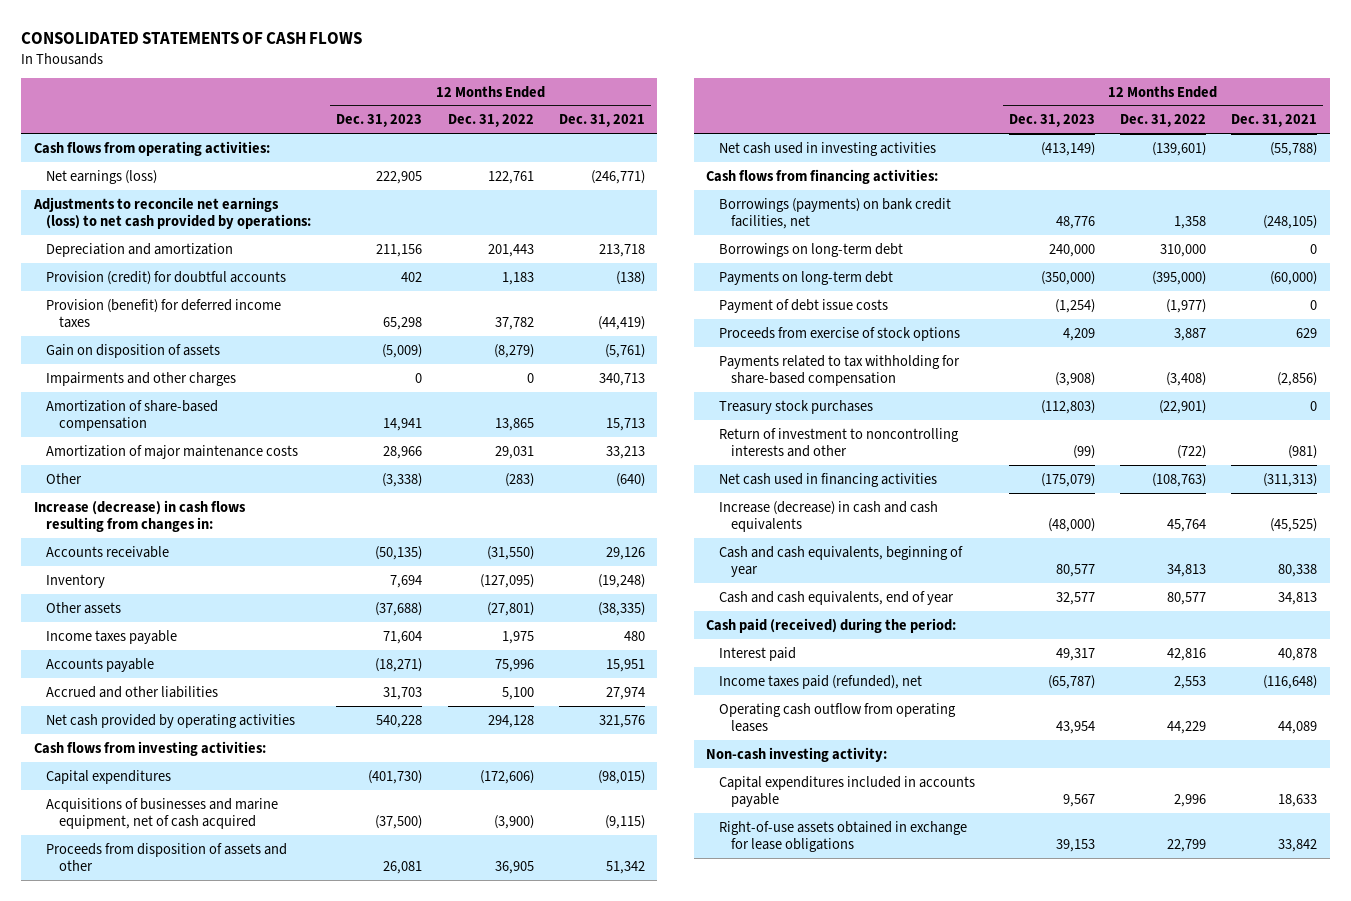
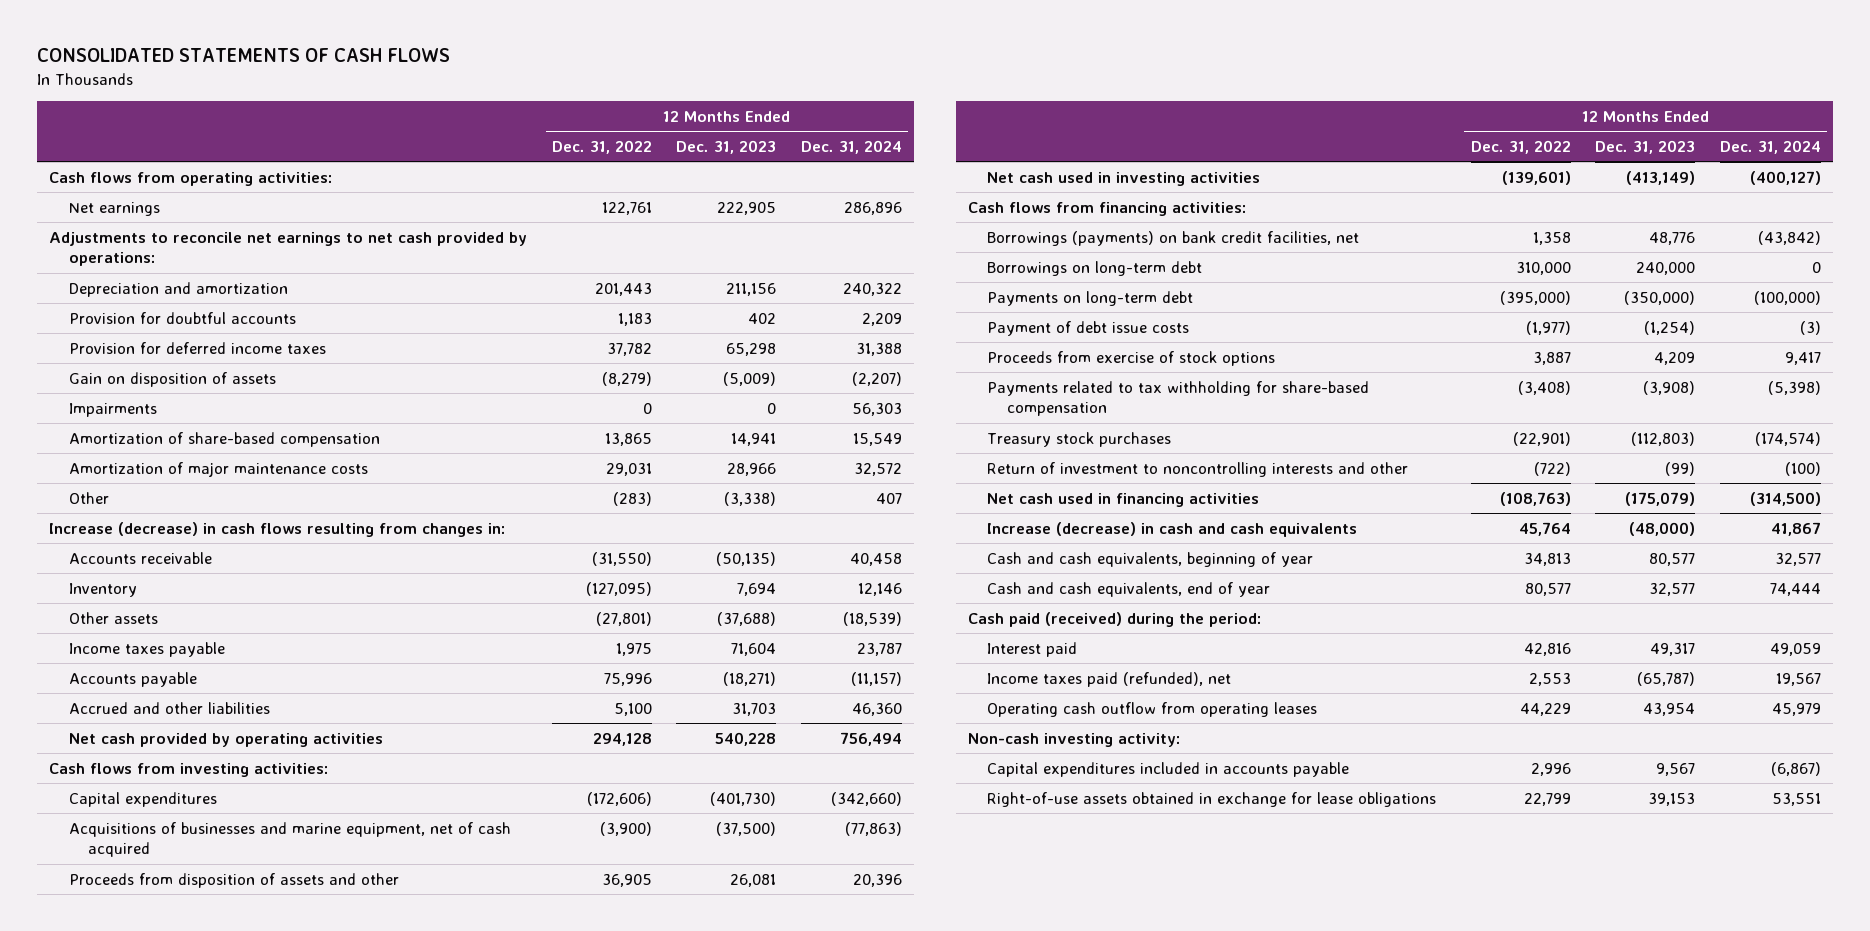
- | 12 Months Ended Dec. 31, 2023 | 12 Months Ended Dec. 31, 2022 | 12 Months Ended Dec. 31, 2021
+ | 12 Months Ended Dec. 31, 2022 | 12 Months Ended Dec. 31, 2023 | 12 Months Ended Dec. 31, 2024
- Net earnings (loss) | 222,905 | 122,761 | (246,771)
- Adjustments to reconcile net earnings (loss) to net cash provided by operations:
+ Net earnings | 122,761 | 222,905 | 286,896
+ Adjustments to reconcile net earnings to net cash provided by operations:
- Provision (credit) for doubtful accounts | 402 | 1,183 | (138)
- Provision (benefit) for deferred income taxes | 65,298 | 37,782 | (44,419)
+ Provision for doubtful accounts | 1,183 | 402 | 2,209
+ Provision for deferred income taxes | 37,782 | 65,298 | 31,388
- Impairments and other charges | 0 | 0 | 340,713
+ Impairments | 0 | 0 | 56,303

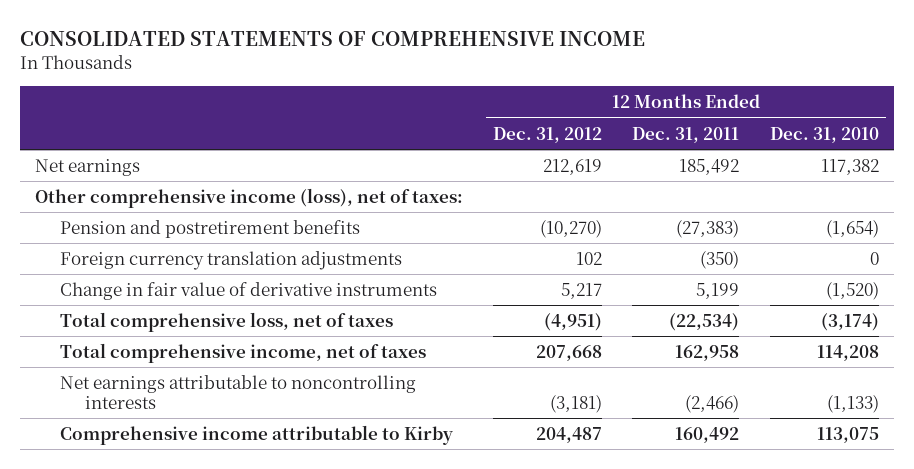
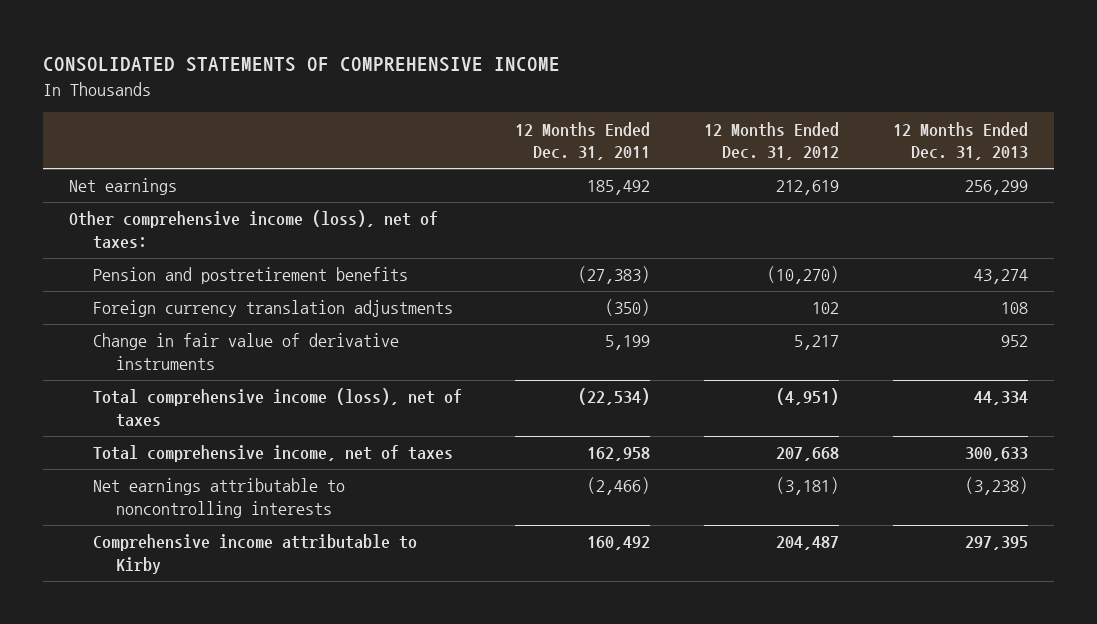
- | 12 Months Ended Dec. 31, 2012 | 12 Months Ended Dec. 31, 2011 | 12 Months Ended Dec. 31, 2010
+ | 12 Months Ended Dec. 31, 2011 | 12 Months Ended Dec. 31, 2012 | 12 Months Ended Dec. 31, 2013
- Total comprehensive loss, net of taxes | (4,951) | (22,534) | (3,174)
+ Total comprehensive income (loss), net of taxes | (22,534) | (4,951) | 44,334

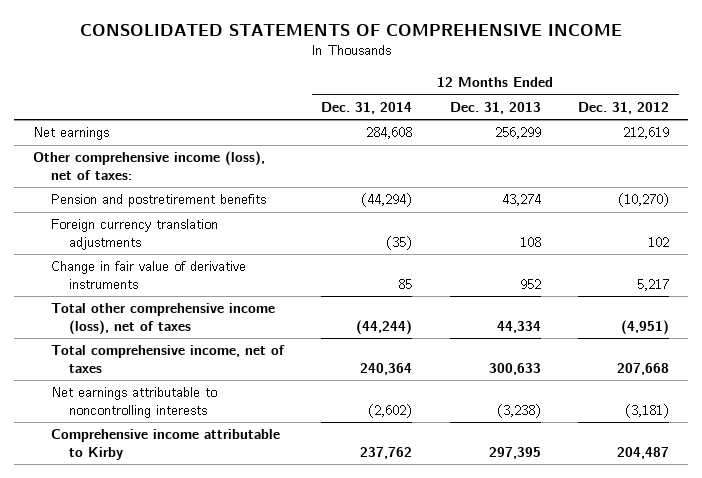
- | 12 Months Ended Dec. 31, 2011 | 12 Months Ended Dec. 31, 2012 | 12 Months Ended Dec. 31, 2013
+ | 12 Months Ended Dec. 31, 2014 | 12 Months Ended Dec. 31, 2013 | 12 Months Ended Dec. 31, 2012
- Total comprehensive income (loss), net of taxes | (22,534) | (4,951) | 44,334
+ Total other comprehensive income (loss), net of taxes | (44,244) | 44,334 | (4,951)

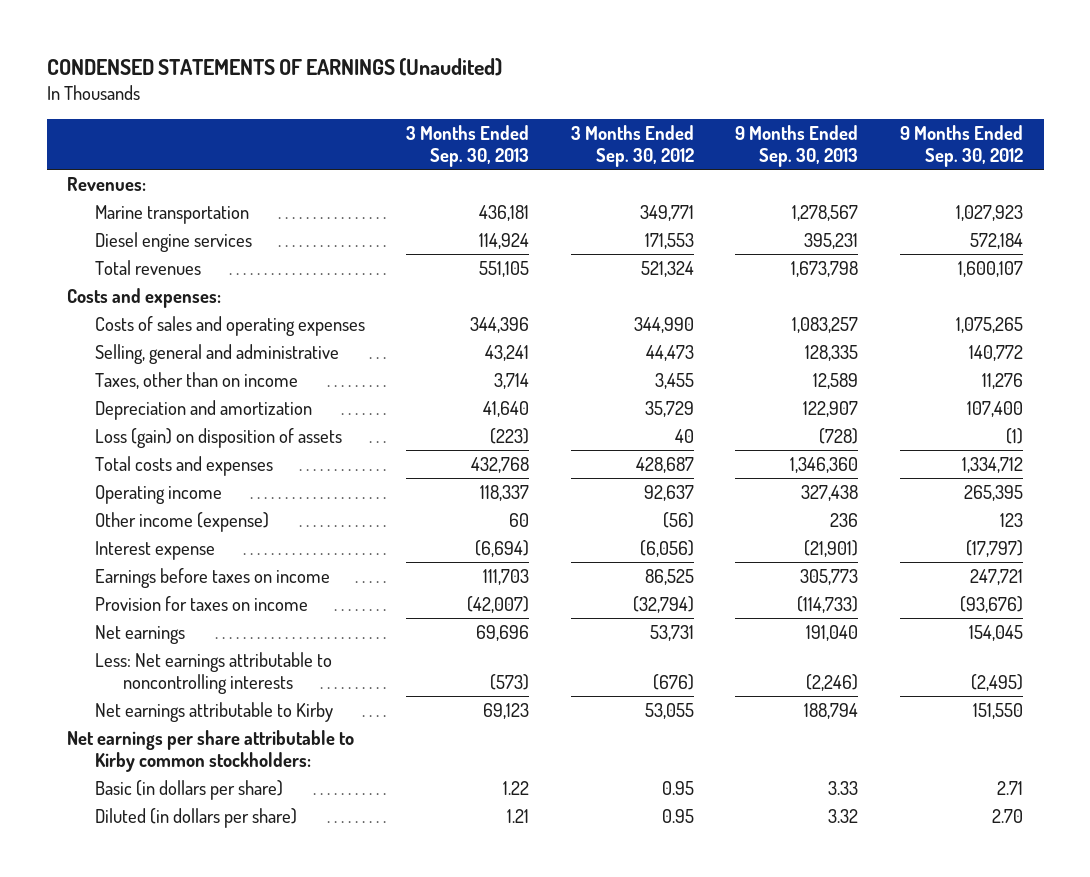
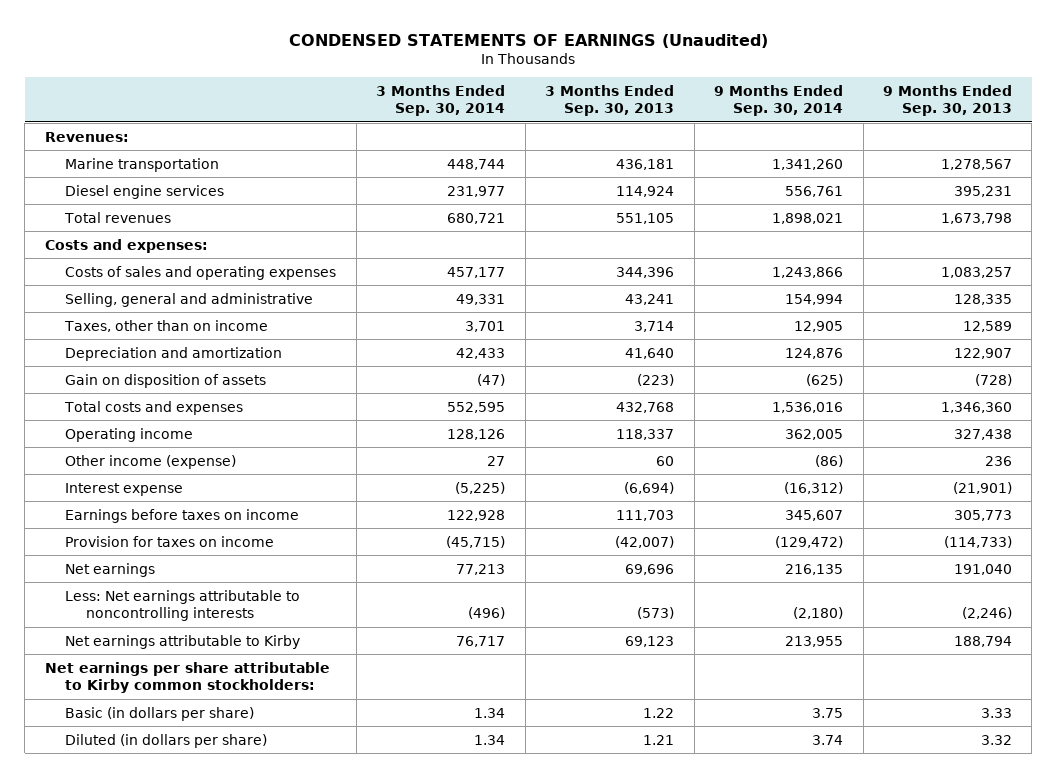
- | 3 Months Ended Sep. 30, 2013 | 3 Months Ended Sep. 30, 2012 | 9 Months Ended Sep. 30, 2013 | 9 Months Ended Sep. 30, 2012
+ | 3 Months Ended Sep. 30, 2014 | 3 Months Ended Sep. 30, 2013 | 9 Months Ended Sep. 30, 2014 | 9 Months Ended Sep. 30, 2013
- Loss (gain) on disposition of assets | (223) | 40 | (728) | (1)
+ Gain on disposition of assets | (47) | (223) | (625) | (728)

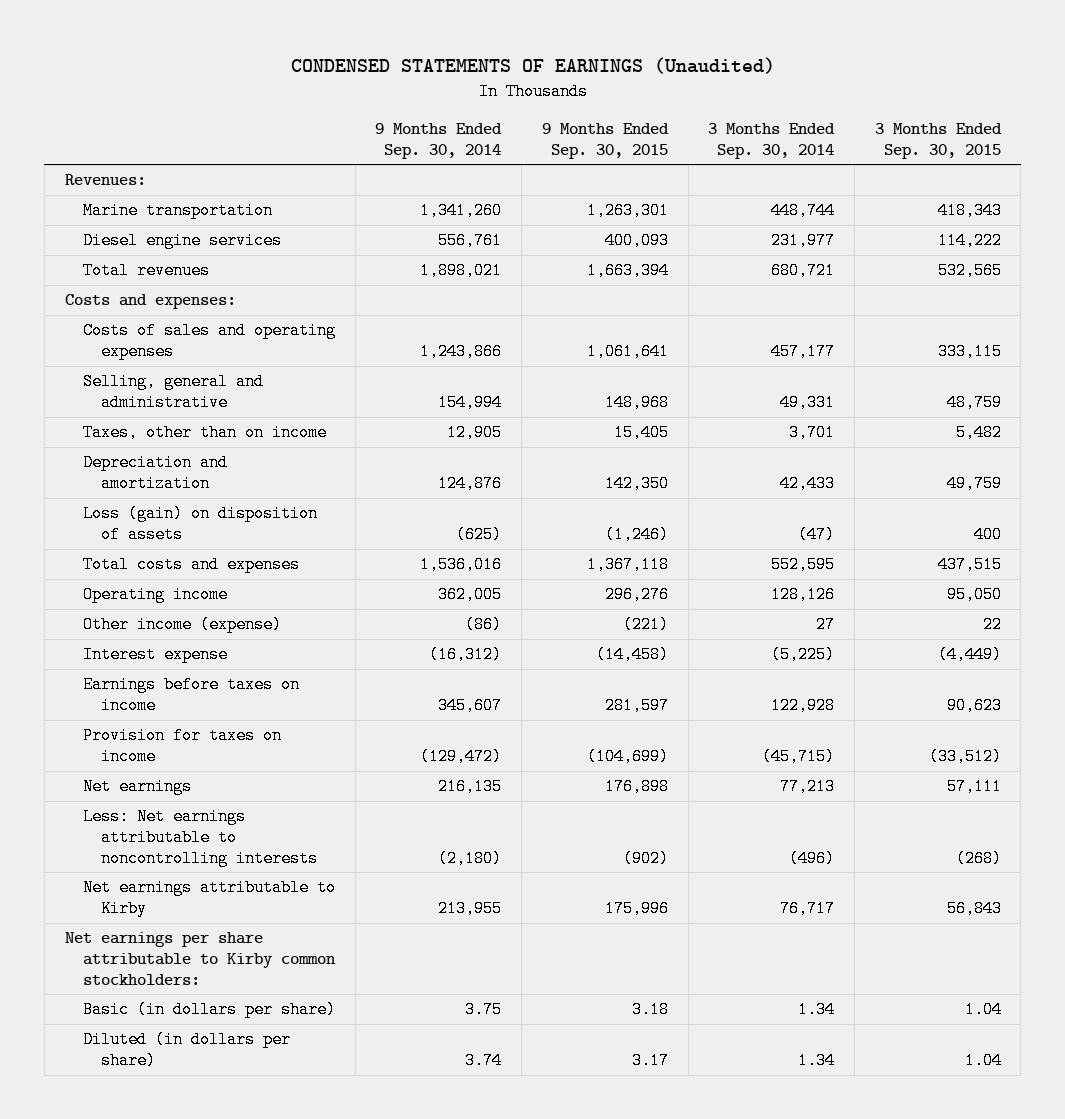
- | 3 Months Ended Sep. 30, 2014 | 3 Months Ended Sep. 30, 2013 | 9 Months Ended Sep. 30, 2014 | 9 Months Ended Sep. 30, 2013
+ | 9 Months Ended Sep. 30, 2014 | 9 Months Ended Sep. 30, 2015 | 3 Months Ended Sep. 30, 2014 | 3 Months Ended Sep. 30, 2015
- Gain on disposition of assets | (47) | (223) | (625) | (728)
+ Loss (gain) on disposition of assets | (625) | (1,246) | (47) | 400

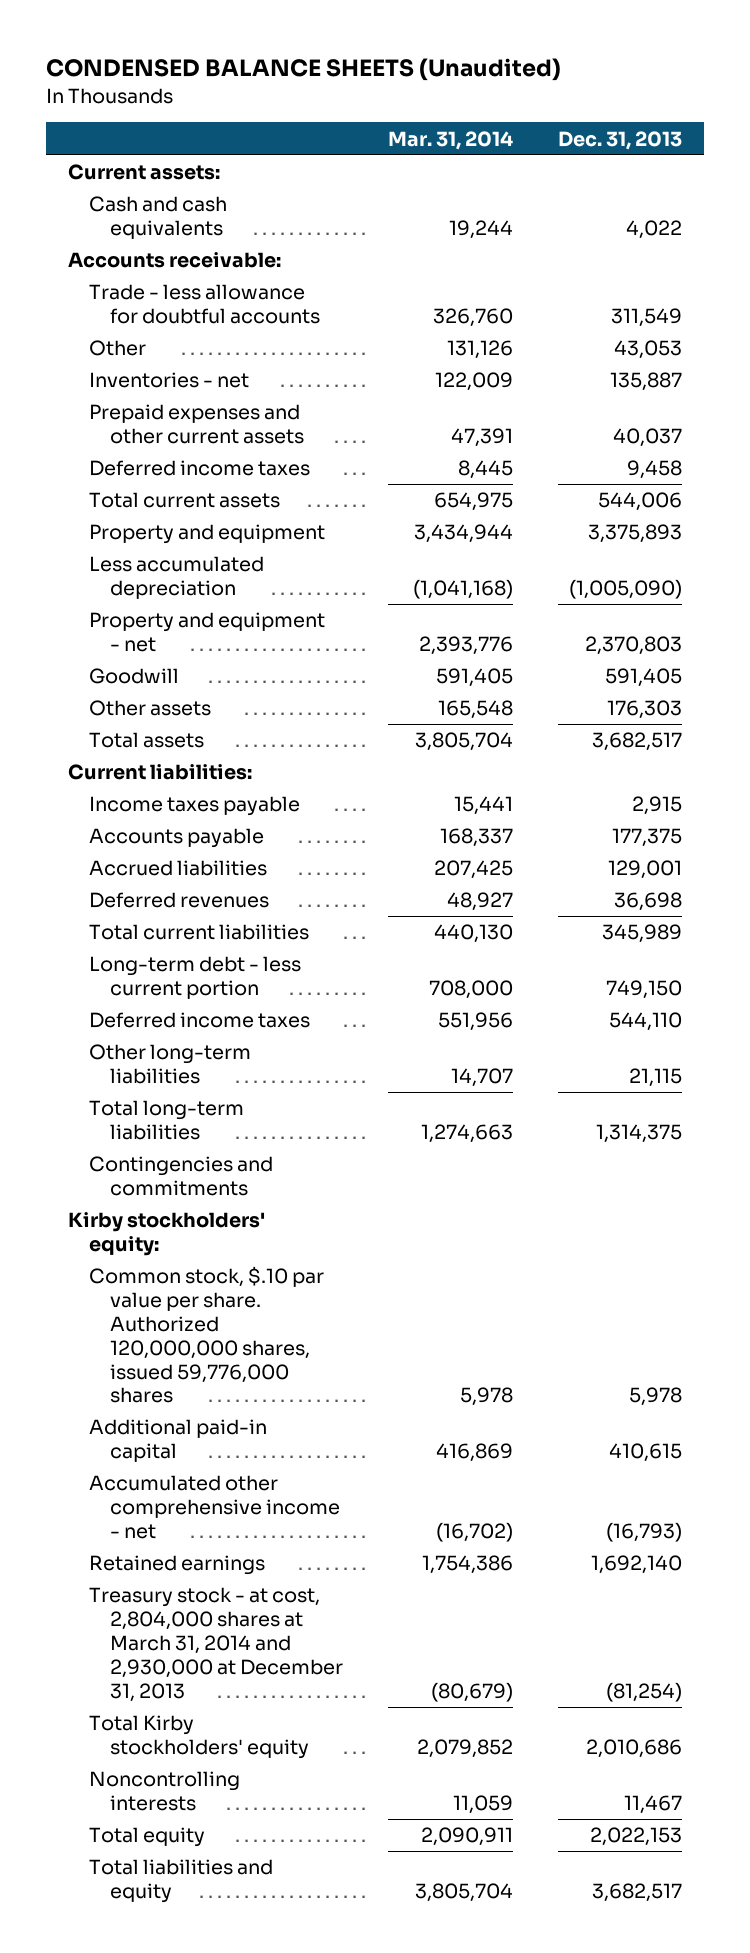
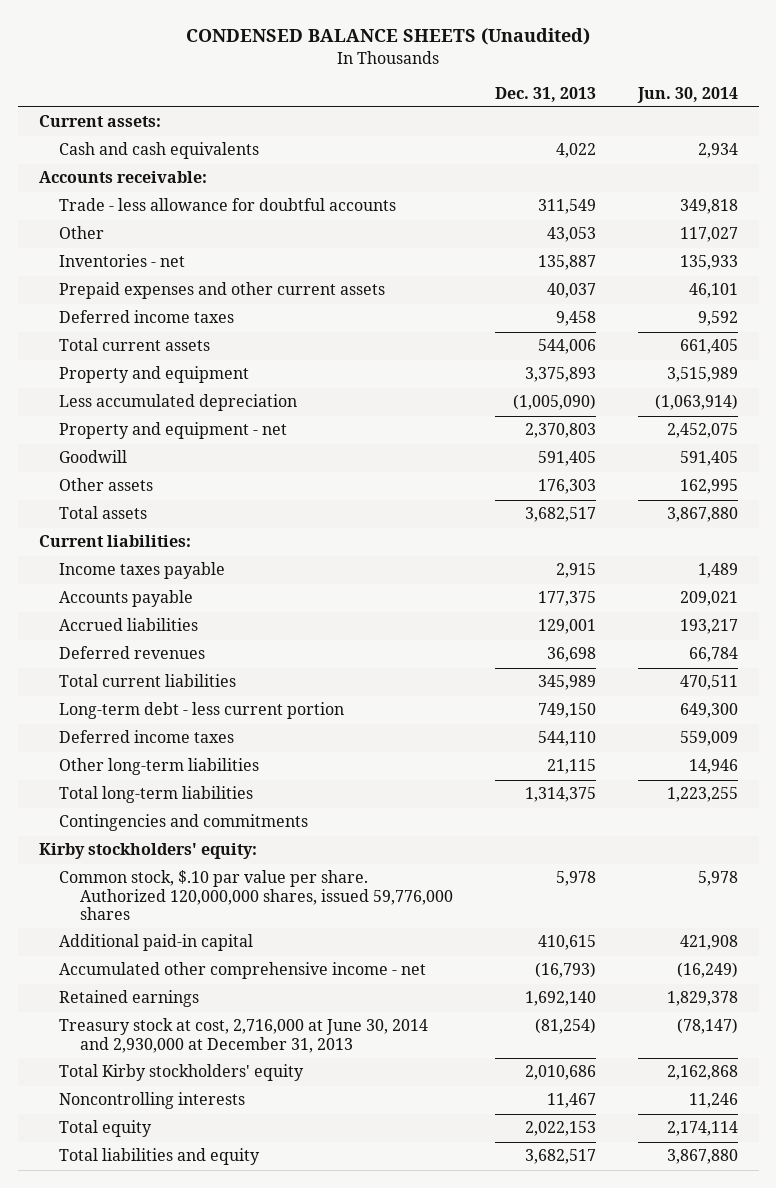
- | Mar. 31, 2014 | Dec. 31, 2013
+ | Dec. 31, 2013 | Jun. 30, 2014
- Treasury stock - at cost, 2,804,000 shares at March 31, 2014 and 2,930,000 at December 31, 2013 | (80,679) | (81,254)
+ Treasury stock at cost, 2,716,000 at June 30, 2014 and 2,930,000 at December 31, 2013 | (81,254) | (78,147)

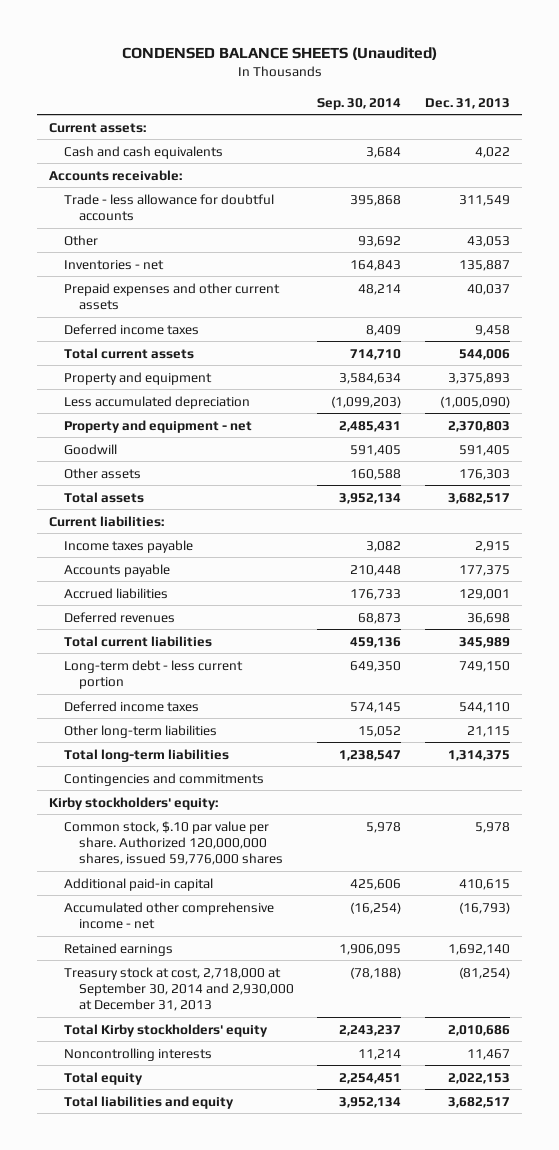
- | Dec. 31, 2013 | Jun. 30, 2014
+ | Sep. 30, 2014 | Dec. 31, 2013
- Treasury stock at cost, 2,716,000 at June 30, 2014 and 2,930,000 at December 31, 2013 | (81,254) | (78,147)
+ Treasury stock at cost, 2,718,000 at September 30, 2014 and 2,930,000 at December 31, 2013 | (78,188) | (81,254)

